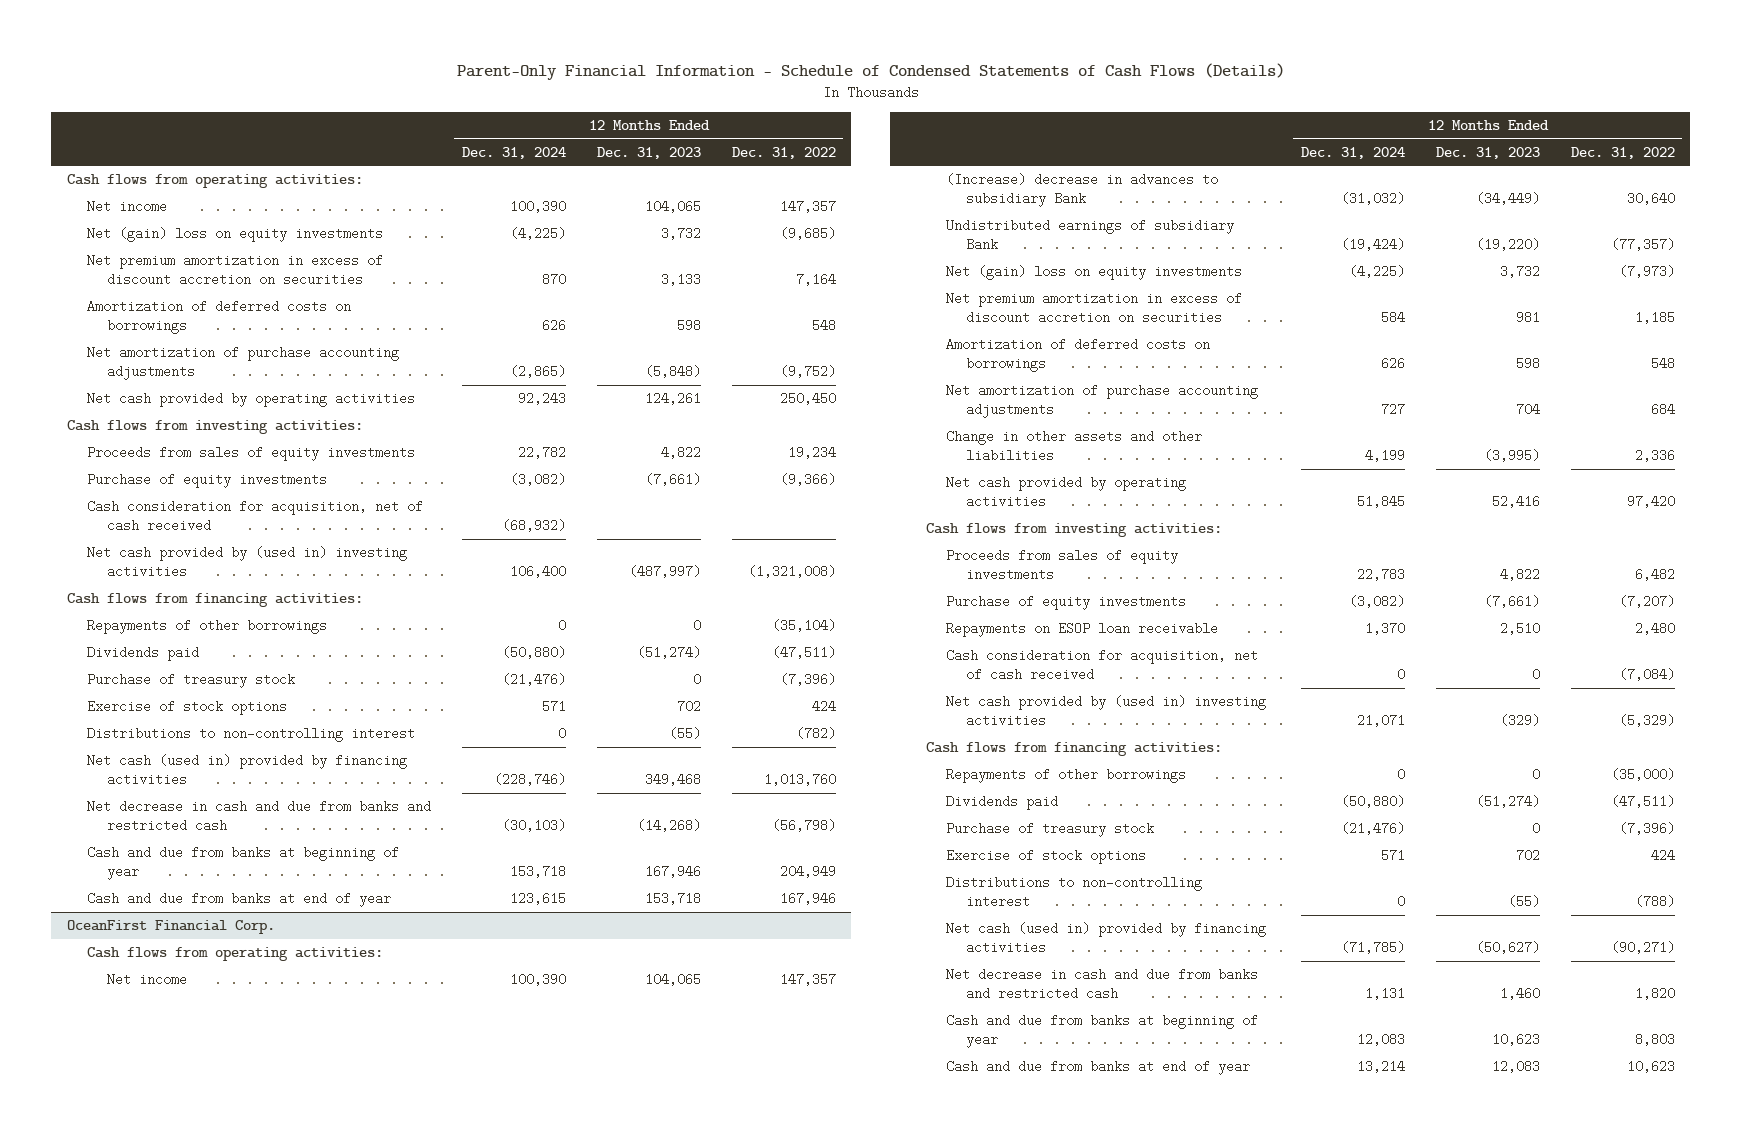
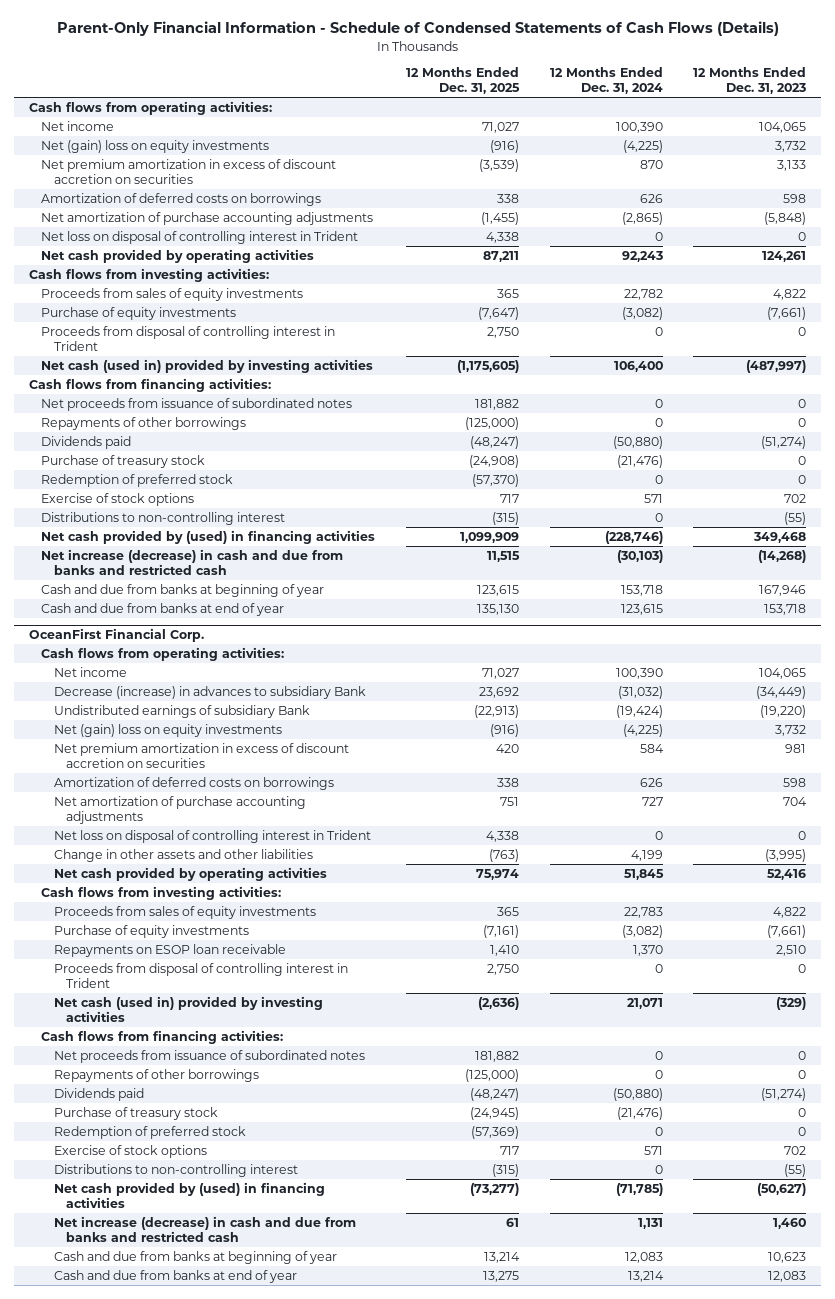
- | 12 Months Ended Dec. 31, 2024 | 12 Months Ended Dec. 31, 2023 | 12 Months Ended Dec. 31, 2022
+ | 12 Months Ended Dec. 31, 2025 | 12 Months Ended Dec. 31, 2024 | 12 Months Ended Dec. 31, 2023
+ Net loss on disposal of controlling interest in Trident | 4,338 | 0 | 0
- Cash consideration for acquisition, net of cash received | (68,932) | |
- Net cash provided by (used in) investing activities | 106,400 | (487,997) | (1,321,008)
+ Proceeds from disposal of controlling interest in Trident | 2,750 | 0 | 0
+ Net cash (used in) provided by investing activities | (1,175,605) | 106,400 | (487,997)
+ Net proceeds from issuance of subordinated notes | 181,882 | 0 | 0
+ Redemption of preferred stock | (57,370) | 0 | 0
- Net cash (used in) provided by financing activities | (228,746) | 349,468 | 1,013,760
- Net decrease in cash and due from banks and restricted cash | (30,103) | (14,268) | (56,798)
+ Net cash provided by (used) in financing activities | 1,099,909 | (228,746) | 349,468
+ Net increase (decrease) in cash and due from banks and restricted cash | 11,515 | (30,103) | (14,268)
@ OceanFirst Financial Corp.
- (Increase) decrease in advances to subsidiary Bank | (31,032) | (34,449) | 30,640
+ Decrease (increase) in advances to subsidiary Bank | 23,692 | (31,032) | (34,449)
+ Net loss on disposal of controlling interest in Trident | 4,338 | 0 | 0
- Cash consideration for acquisition, net of cash received | 0 | 0 | (7,084)
- Net cash provided by (used in) investing activities | 21,071 | (329) | (5,329)
+ Proceeds from disposal of controlling interest in Trident | 2,750 | 0 | 0
+ Net cash (used in) provided by investing activities | (2,636) | 21,071 | (329)
+ Net proceeds from issuance of subordinated notes | 181,882 | 0 | 0
+ Redemption of preferred stock | (57,369) | 0 | 0
- Net cash (used in) provided by financing activities | (71,785) | (50,627) | (90,271)
- Net decrease in cash and due from banks and restricted cash | 1,131 | 1,460 | 1,820
+ Net cash provided by (used) in financing activities | (73,277) | (71,785) | (50,627)
+ Net increase (decrease) in cash and due from banks and restricted cash | 61 | 1,131 | 1,460

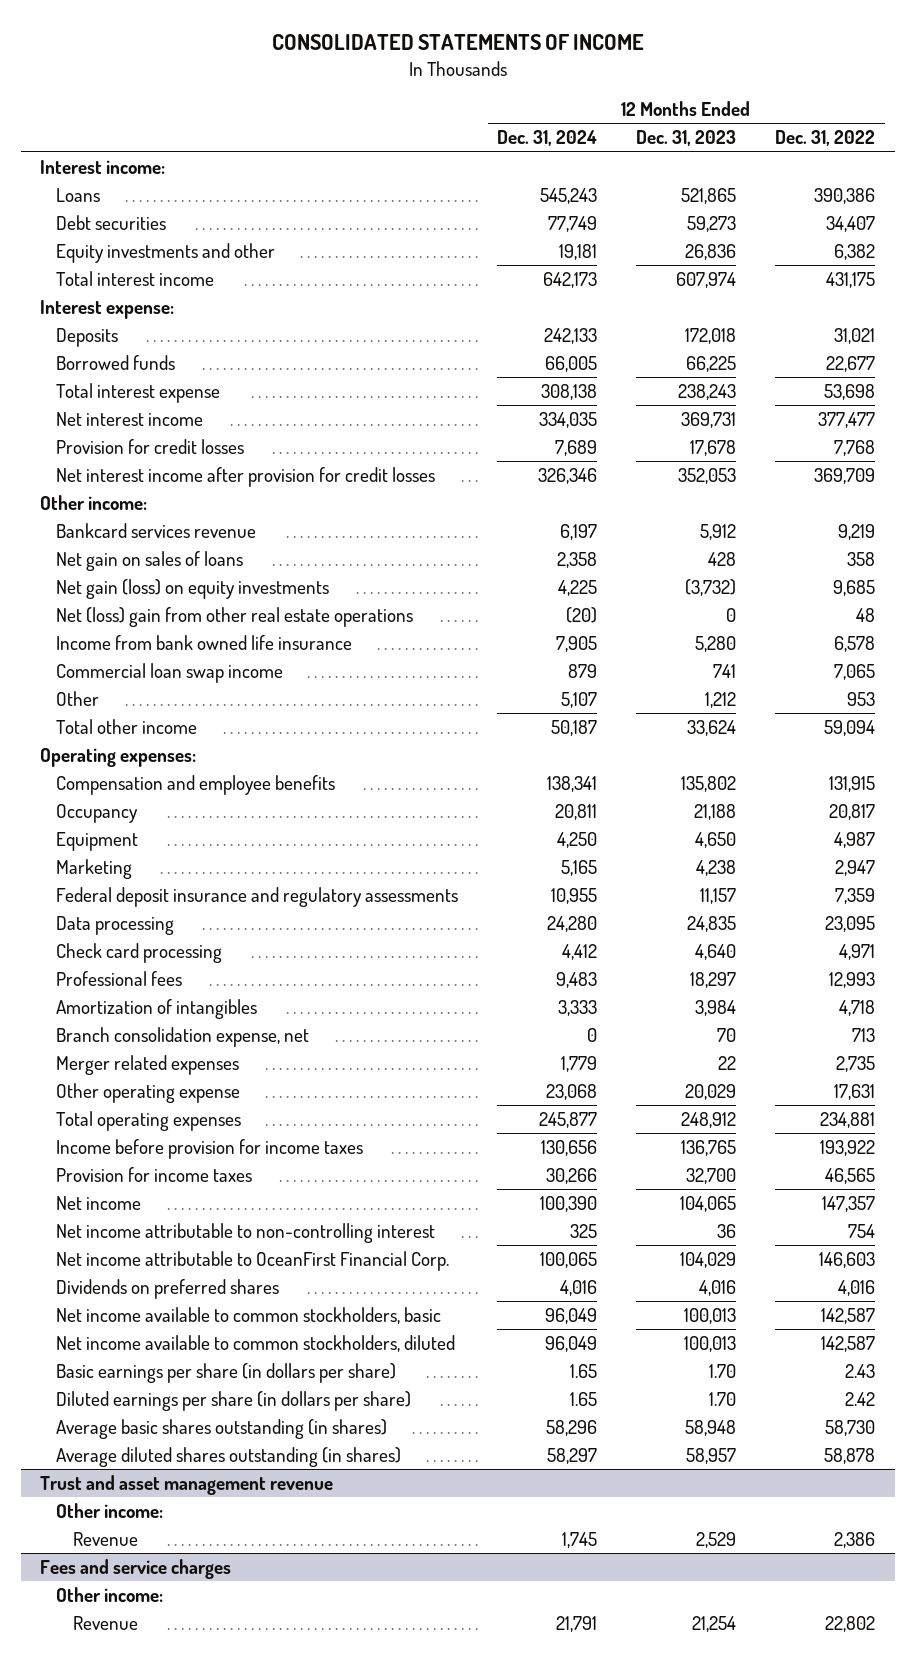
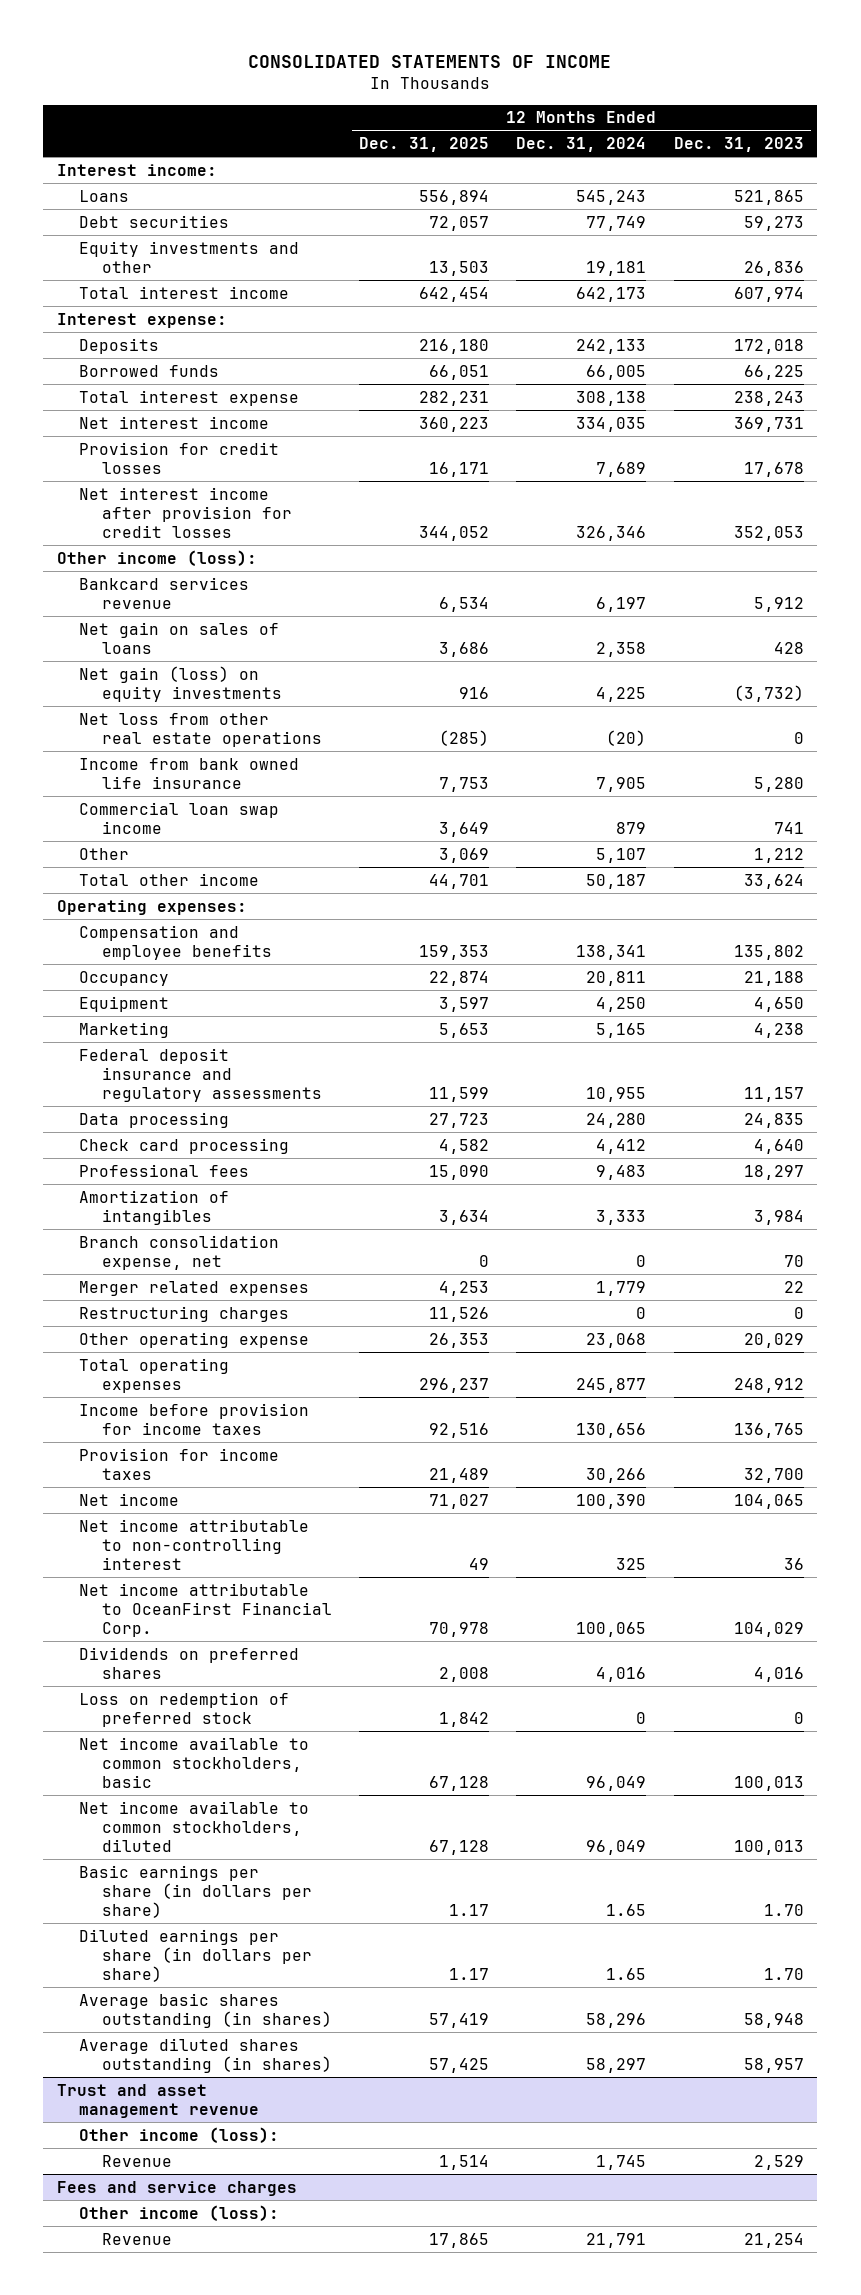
- | 12 Months Ended Dec. 31, 2024 | 12 Months Ended Dec. 31, 2023 | 12 Months Ended Dec. 31, 2022
+ | 12 Months Ended Dec. 31, 2025 | 12 Months Ended Dec. 31, 2024 | 12 Months Ended Dec. 31, 2023
- Other income:
+ Other income (loss):
- Net (loss) gain from other real estate operations | (20) | 0 | 48
+ Net loss from other real estate operations | (285) | (20) | 0
+ Restructuring charges | 11,526 | 0 | 0
+ Loss on redemption of preferred stock | 1,842 | 0 | 0
@ Trust and asset management revenue
- Other income:
+ Other income (loss):
@ Fees and service charges
- Other income:
+ Other income (loss):

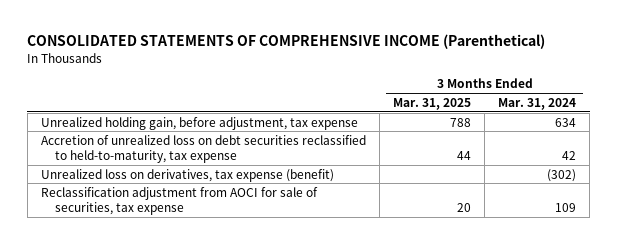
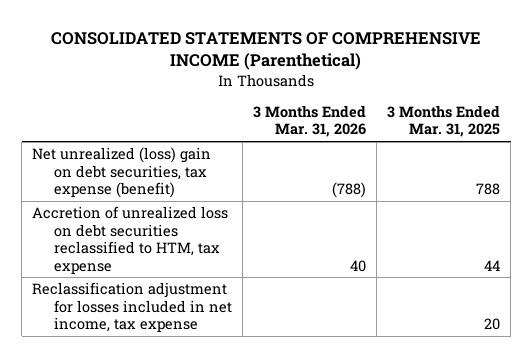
- | 3 Months Ended Mar. 31, 2025 | 3 Months Ended Mar. 31, 2024
+ | 3 Months Ended Mar. 31, 2026 | 3 Months Ended Mar. 31, 2025
- Unrealized holding gain, before adjustment, tax expense | 788 | 634
- Accretion of unrealized loss on debt securities reclassified to held-to-maturity, tax expense | 44 | 42
- Unrealized loss on derivatives, tax expense (benefit) | | (302)
- Reclassification adjustment from AOCI for sale of securities, tax expense | 20 | 109
+ Net unrealized (loss) gain on debt securities, tax expense (benefit) | (788) | 788
+ Accretion of unrealized loss on debt securities reclassified to HTM, tax expense | 40 | 44
+ Reclassification adjustment for losses included in net income, tax expense | | 20

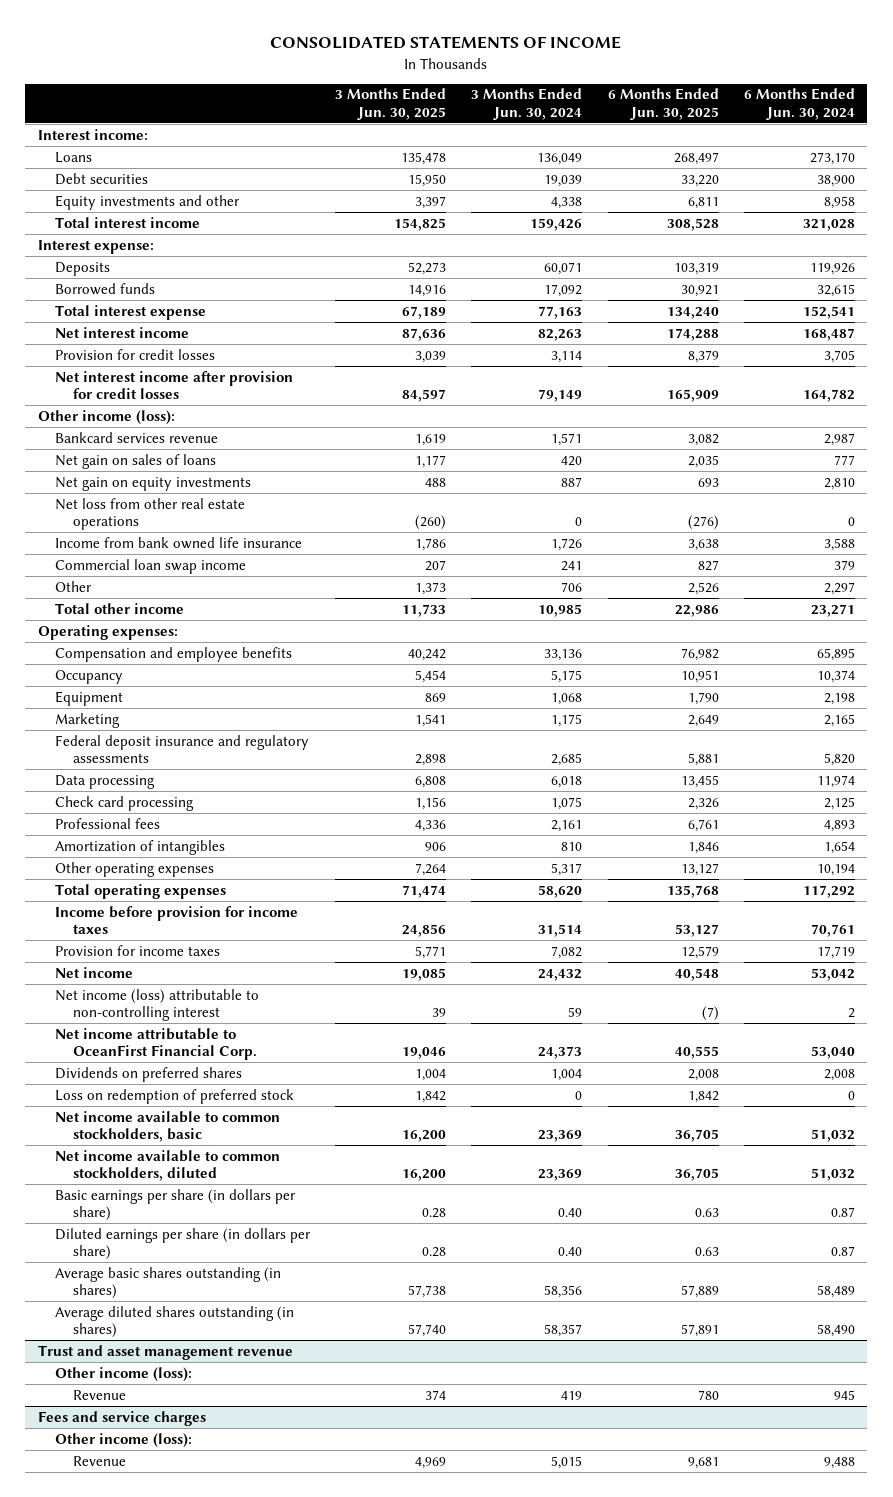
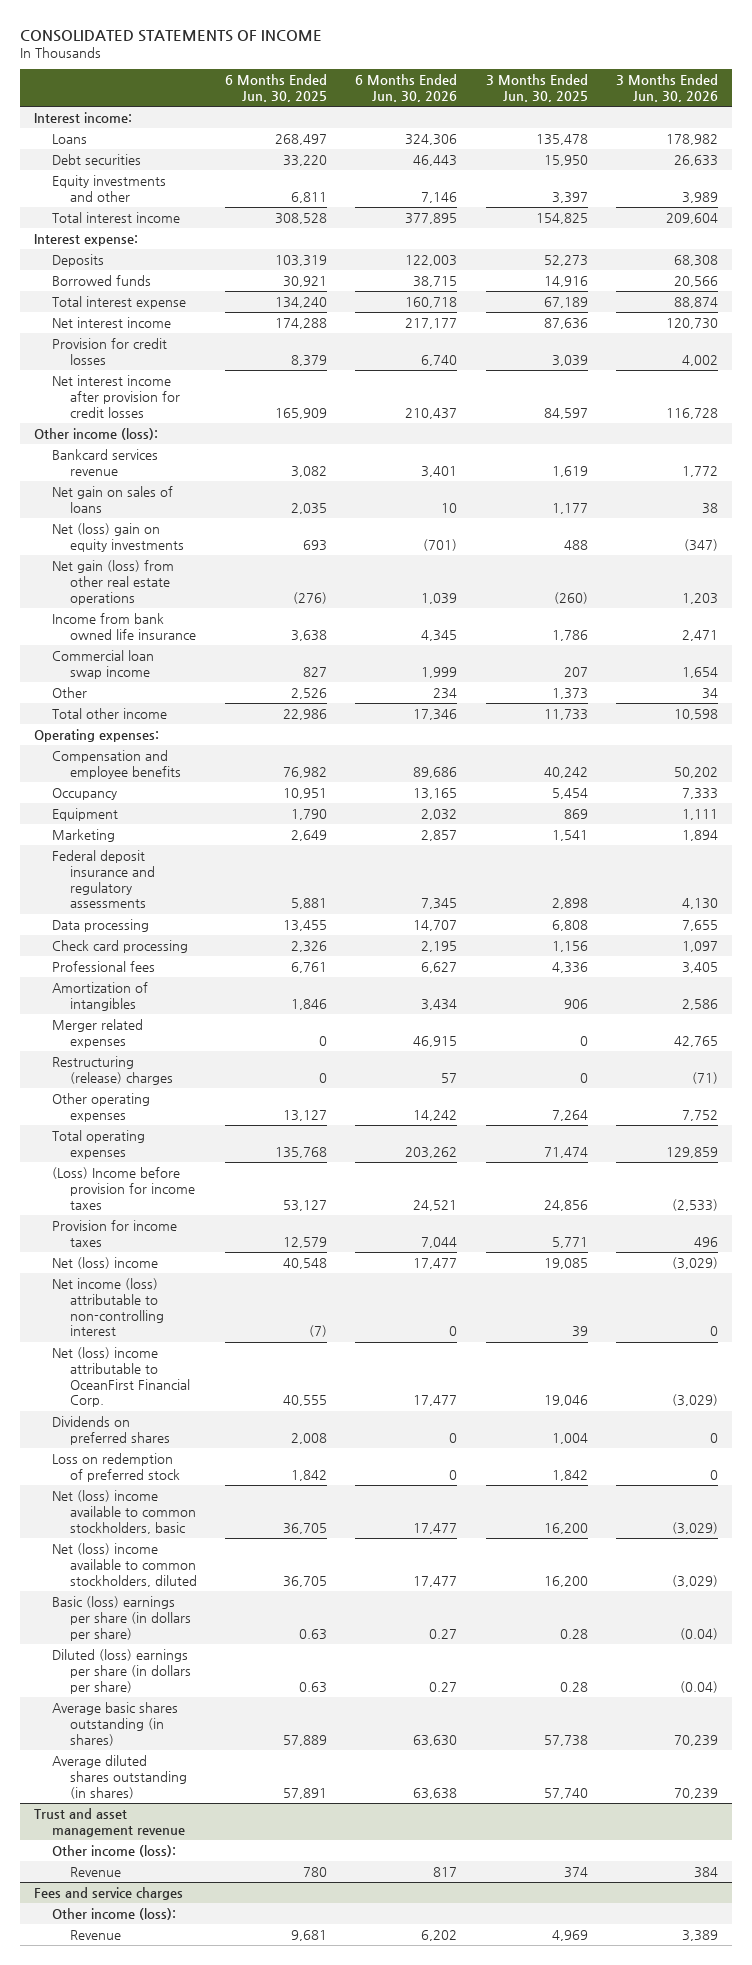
- | 3 Months Ended Jun. 30, 2025 | 3 Months Ended Jun. 30, 2024 | 6 Months Ended Jun. 30, 2025 | 6 Months Ended Jun. 30, 2024
+ | 6 Months Ended Jun. 30, 2025 | 6 Months Ended Jun. 30, 2026 | 3 Months Ended Jun. 30, 2025 | 3 Months Ended Jun. 30, 2026
- Net gain on equity investments | 488 | 887 | 693 | 2,810
- Net loss from other real estate operations | (260) | 0 | (276) | 0
+ Net (loss) gain on equity investments | 693 | (701) | 488 | (347)
+ Net gain (loss) from other real estate operations | (276) | 1,039 | (260) | 1,203
+ Merger related expenses | 0 | 46,915 | 0 | 42,765
+ Restructuring (release) charges | 0 | 57 | 0 | (71)
- Income before provision for income taxes | 24,856 | 31,514 | 53,127 | 70,761
+ (Loss) Income before provision for income taxes | 53,127 | 24,521 | 24,856 | (2,533)
- Net income | 19,085 | 24,432 | 40,548 | 53,042
+ Net (loss) income | 40,548 | 17,477 | 19,085 | (3,029)
- Net income attributable to OceanFirst Financial Corp. | 19,046 | 24,373 | 40,555 | 53,040
+ Net (loss) income attributable to OceanFirst Financial Corp. | 40,555 | 17,477 | 19,046 | (3,029)
- Net income available to common stockholders, basic | 16,200 | 23,369 | 36,705 | 51,032
- Net income available to common stockholders, diluted | 16,200 | 23,369 | 36,705 | 51,032
- Basic earnings per share (in dollars per share) | 0.28 | 0.40 | 0.63 | 0.87
- Diluted earnings per share (in dollars per share) | 0.28 | 0.40 | 0.63 | 0.87
+ Net (loss) income available to common stockholders, basic | 36,705 | 17,477 | 16,200 | (3,029)
+ Net (loss) income available to common stockholders, diluted | 36,705 | 17,477 | 16,200 | (3,029)
+ Basic (loss) earnings per share (in dollars per share) | 0.63 | 0.27 | 0.28 | (0.04)
+ Diluted (loss) earnings per share (in dollars per share) | 0.63 | 0.27 | 0.28 | (0.04)

